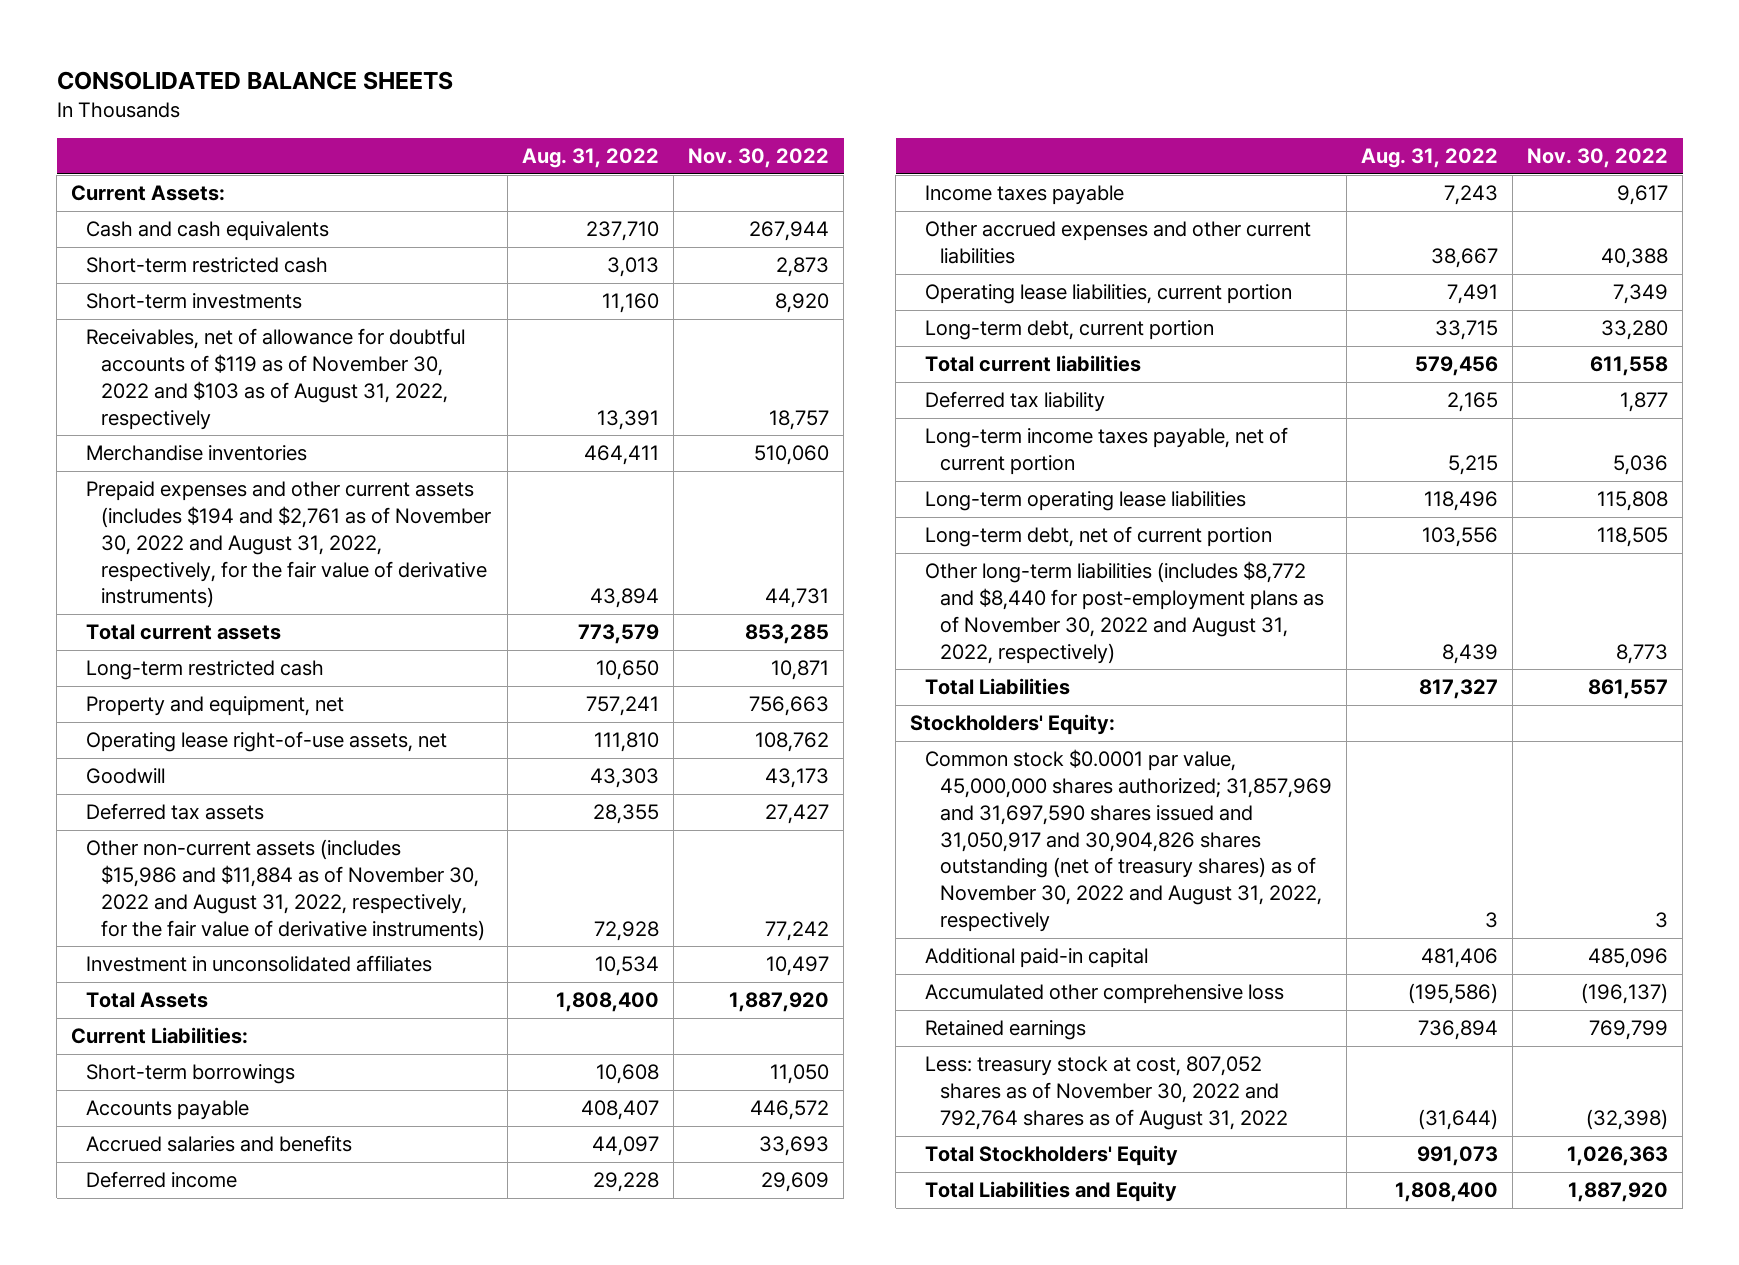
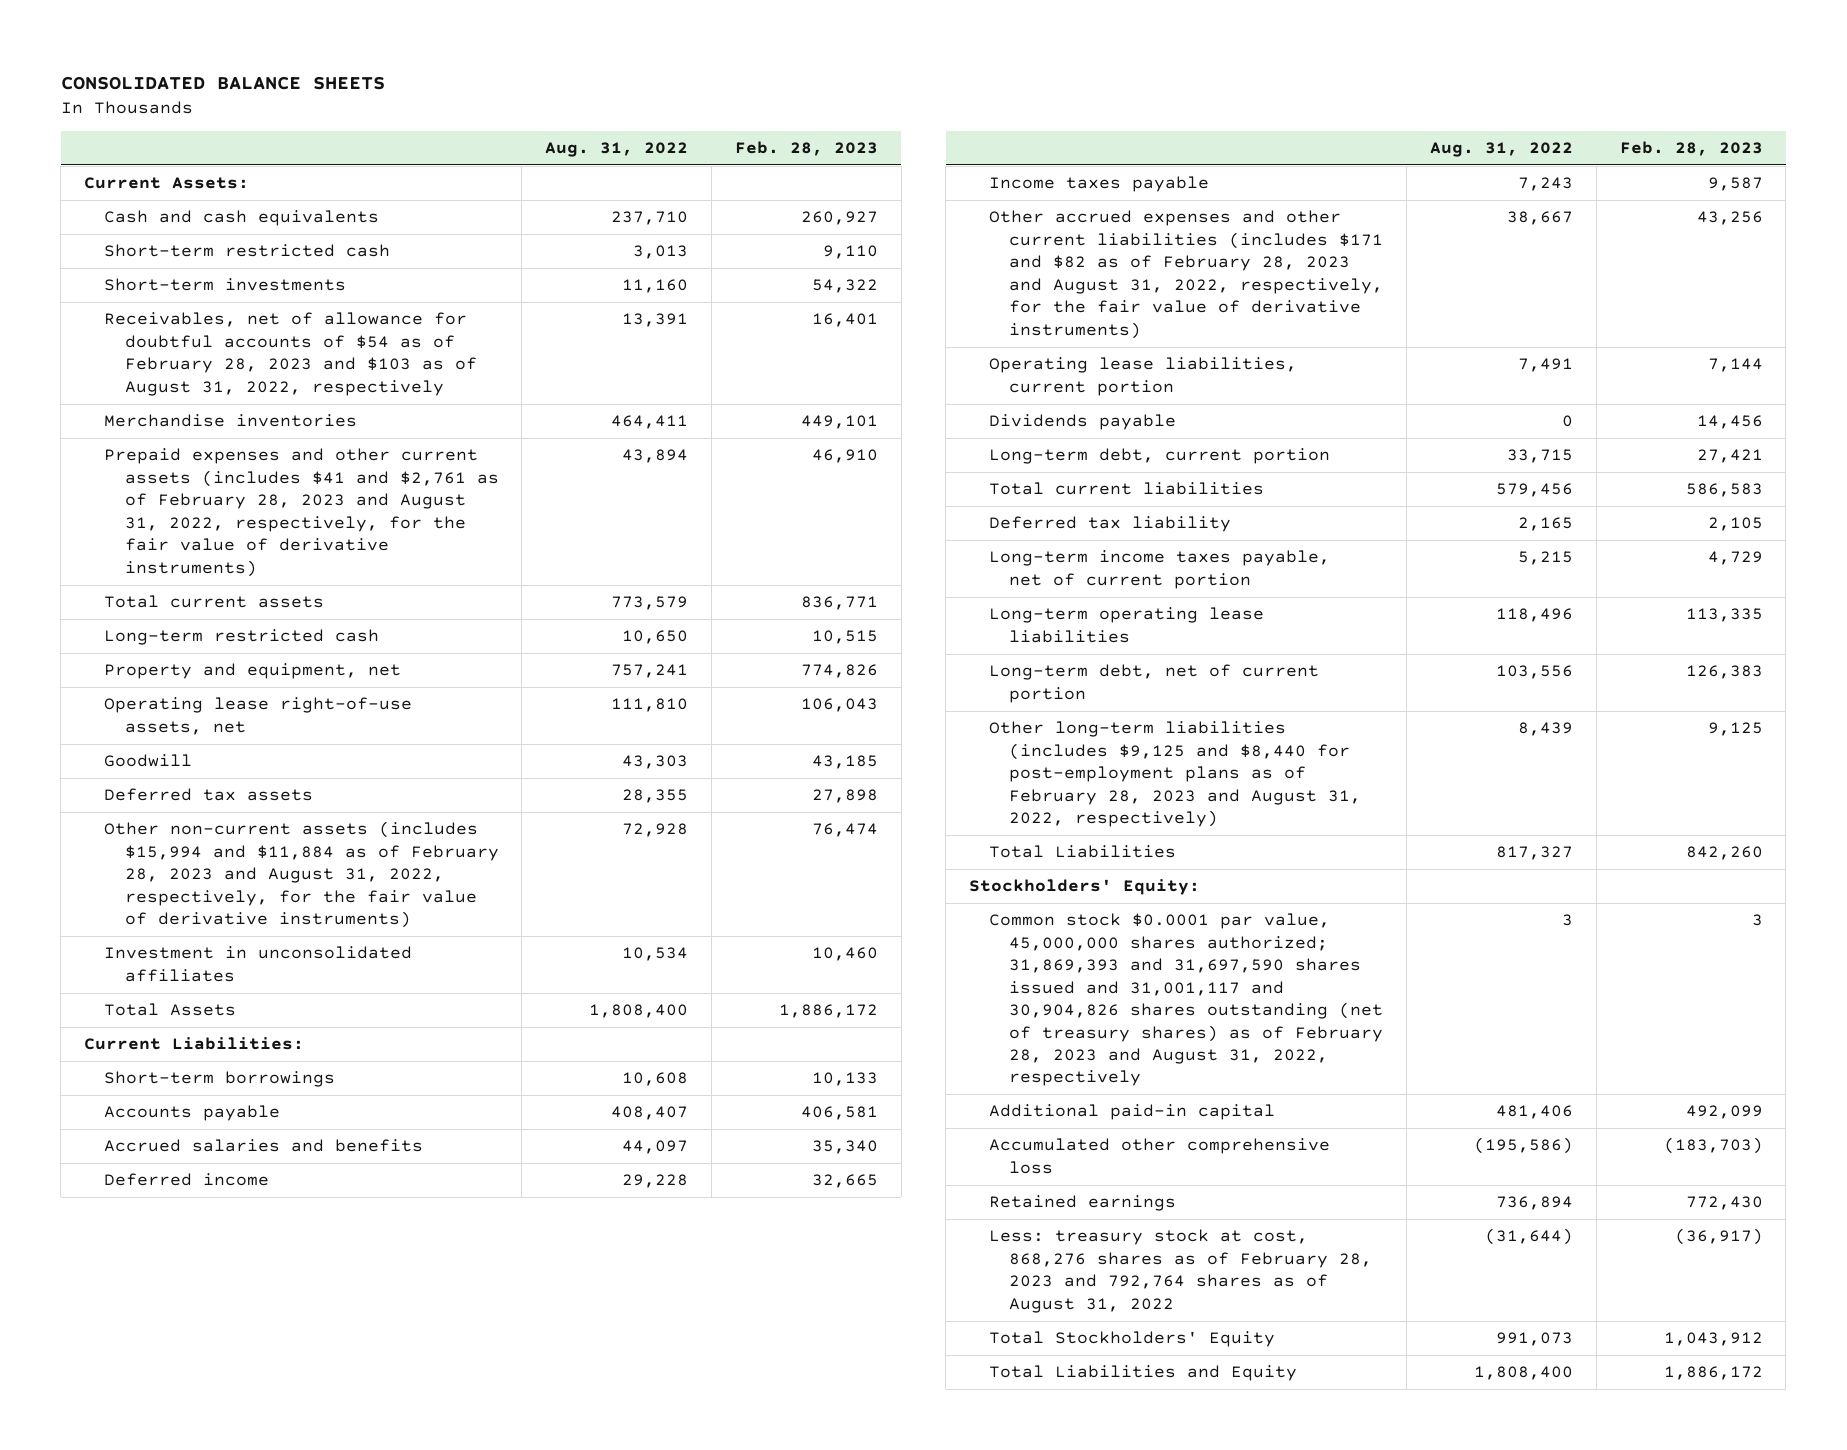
- | Aug. 31, 2022 | Nov. 30, 2022
+ | Aug. 31, 2022 | Feb. 28, 2023
- Receivables, net of allowance for doubtful accounts of $119 as of November 30, 2022 and $103 as of August 31, 2022, respectively | 13,391 | 18,757
+ Receivables, net of allowance for doubtful accounts of $54 as of February 28, 2023 and $103 as of August 31, 2022, respectively | 13,391 | 16,401
- Prepaid expenses and other current assets (includes $194 and $2,761 as of November 30, 2022 and August 31, 2022, respectively, for the fair value of derivative instruments) | 43,894 | 44,731
+ Prepaid expenses and other current assets (includes $41 and $2,761 as of February 28, 2023 and August 31, 2022, respectively, for the fair value of derivative instruments) | 43,894 | 46,910
- Other non-current assets (includes $15,986 and $11,884 as of November 30, 2022 and August 31, 2022, respectively, for the fair value of derivative instruments) | 72,928 | 77,242
+ Other non-current assets (includes $15,994 and $11,884 as of February 28, 2023 and August 31, 2022, respectively, for the fair value of derivative instruments) | 72,928 | 76,474
- Other accrued expenses and other current liabilities | 38,667 | 40,388
+ Other accrued expenses and other current liabilities (includes $171 and $82 as of February 28, 2023 and August 31, 2022, respectively, for the fair value of derivative instruments) | 38,667 | 43,256
+ Dividends payable | 0 | 14,456
- Other long-term liabilities (includes $8,772 and $8,440 for post-employment plans as of November 30, 2022 and August 31, 2022, respectively) | 8,439 | 8,773
+ Other long-term liabilities (includes $9,125 and $8,440 for post-employment plans as of February 28, 2023 and August 31, 2022, respectively) | 8,439 | 9,125
- Common stock $0.0001 par value, 45,000,000 shares authorized; 31,857,969 and 31,697,590 shares issued and 31,050,917 and 30,904,826 shares outstanding (net of treasury shares) as of November 30, 2022 and August 31, 2022, respectively | 3 | 3
+ Common stock $0.0001 par value, 45,000,000 shares authorized; 31,869,393 and 31,697,590 shares issued and 31,001,117 and 30,904,826 shares outstanding (net of treasury shares) as of February 28, 2023 and August 31, 2022, respectively | 3 | 3
- Less: treasury stock at cost, 807,052 shares as of November 30, 2022 and 792,764 shares as of August 31, 2022 | (31,644) | (32,398)
+ Less: treasury stock at cost, 868,276 shares as of February 28, 2023 and 792,764 shares as of August 31, 2022 | (31,644) | (36,917)

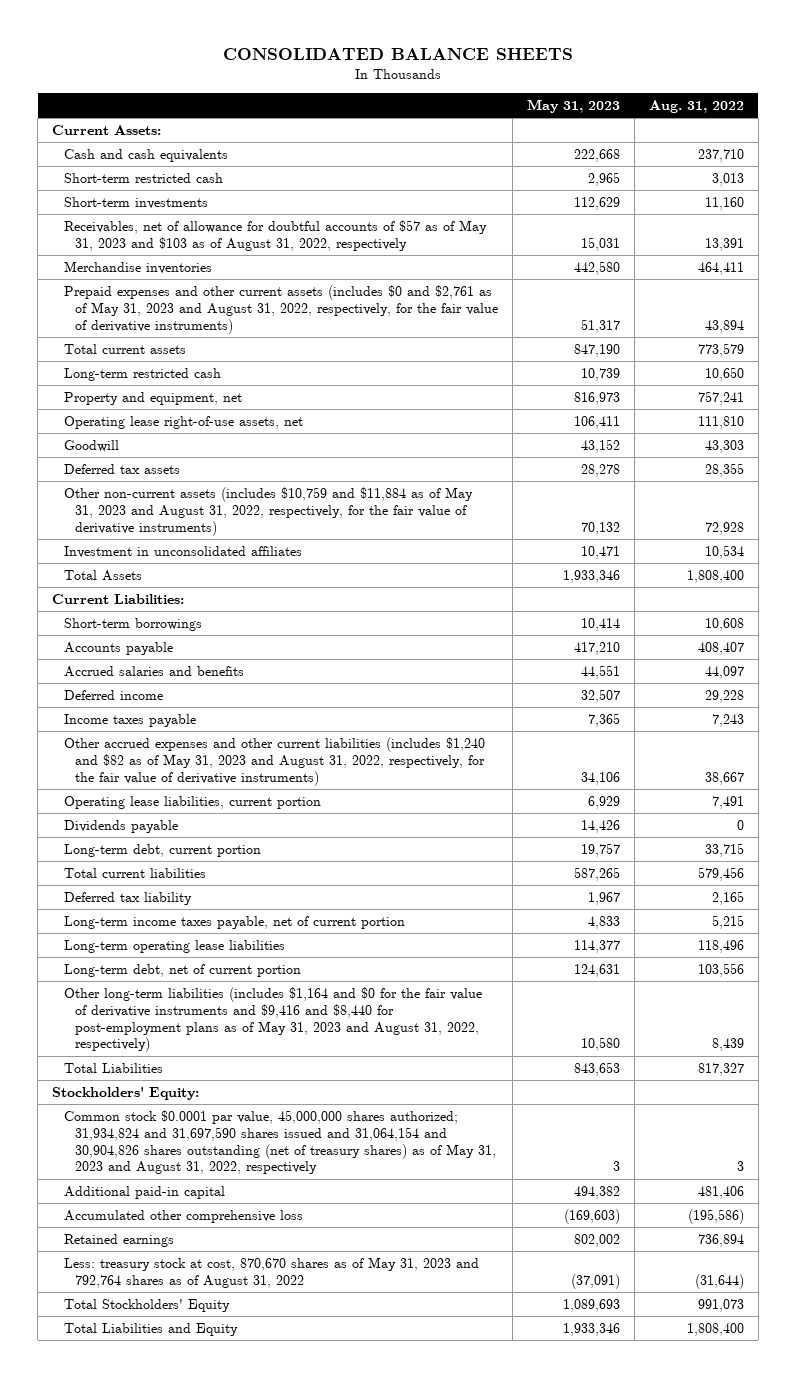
- | Aug. 31, 2022 | Feb. 28, 2023
+ | May 31, 2023 | Aug. 31, 2022
- Receivables, net of allowance for doubtful accounts of $54 as of February 28, 2023 and $103 as of August 31, 2022, respectively | 13,391 | 16,401
+ Receivables, net of allowance for doubtful accounts of $57 as of May 31, 2023 and $103 as of August 31, 2022, respectively | 15,031 | 13,391
- Prepaid expenses and other current assets (includes $41 and $2,761 as of February 28, 2023 and August 31, 2022, respectively, for the fair value of derivative instruments) | 43,894 | 46,910
+ Prepaid expenses and other current assets (includes $0 and $2,761 as of May 31, 2023 and August 31, 2022, respectively, for the fair value of derivative instruments) | 51,317 | 43,894
- Other non-current assets (includes $15,994 and $11,884 as of February 28, 2023 and August 31, 2022, respectively, for the fair value of derivative instruments) | 72,928 | 76,474
+ Other non-current assets (includes $10,759 and $11,884 as of May 31, 2023 and August 31, 2022, respectively, for the fair value of derivative instruments) | 70,132 | 72,928
- Other accrued expenses and other current liabilities (includes $171 and $82 as of February 28, 2023 and August 31, 2022, respectively, for the fair value of derivative instruments) | 38,667 | 43,256
+ Other accrued expenses and other current liabilities (includes $1,240 and $82 as of May 31, 2023 and August 31, 2022, respectively, for the fair value of derivative instruments) | 34,106 | 38,667
- Other long-term liabilities (includes $9,125 and $8,440 for post-employment plans as of February 28, 2023 and August 31, 2022, respectively) | 8,439 | 9,125
+ Other long-term liabilities (includes $1,164 and $0 for the fair value of derivative instruments and $9,416 and $8,440 for post-employment plans as of May 31, 2023 and August 31, 2022, respectively) | 10,580 | 8,439
- Common stock $0.0001 par value, 45,000,000 shares authorized; 31,869,393 and 31,697,590 shares issued and 31,001,117 and 30,904,826 shares outstanding (net of treasury shares) as of February 28, 2023 and August 31, 2022, respectively | 3 | 3
+ Common stock $0.0001 par value, 45,000,000 shares authorized; 31,934,824 and 31,697,590 shares issued and 31,064,154 and 30,904,826 shares outstanding (net of treasury shares) as of May 31, 2023 and August 31, 2022, respectively | 3 | 3
- Less: treasury stock at cost, 868,276 shares as of February 28, 2023 and 792,764 shares as of August 31, 2022 | (31,644) | (36,917)
+ Less: treasury stock at cost, 870,670 shares as of May 31, 2023 and 792,764 shares as of August 31, 2022 | (37,091) | (31,644)

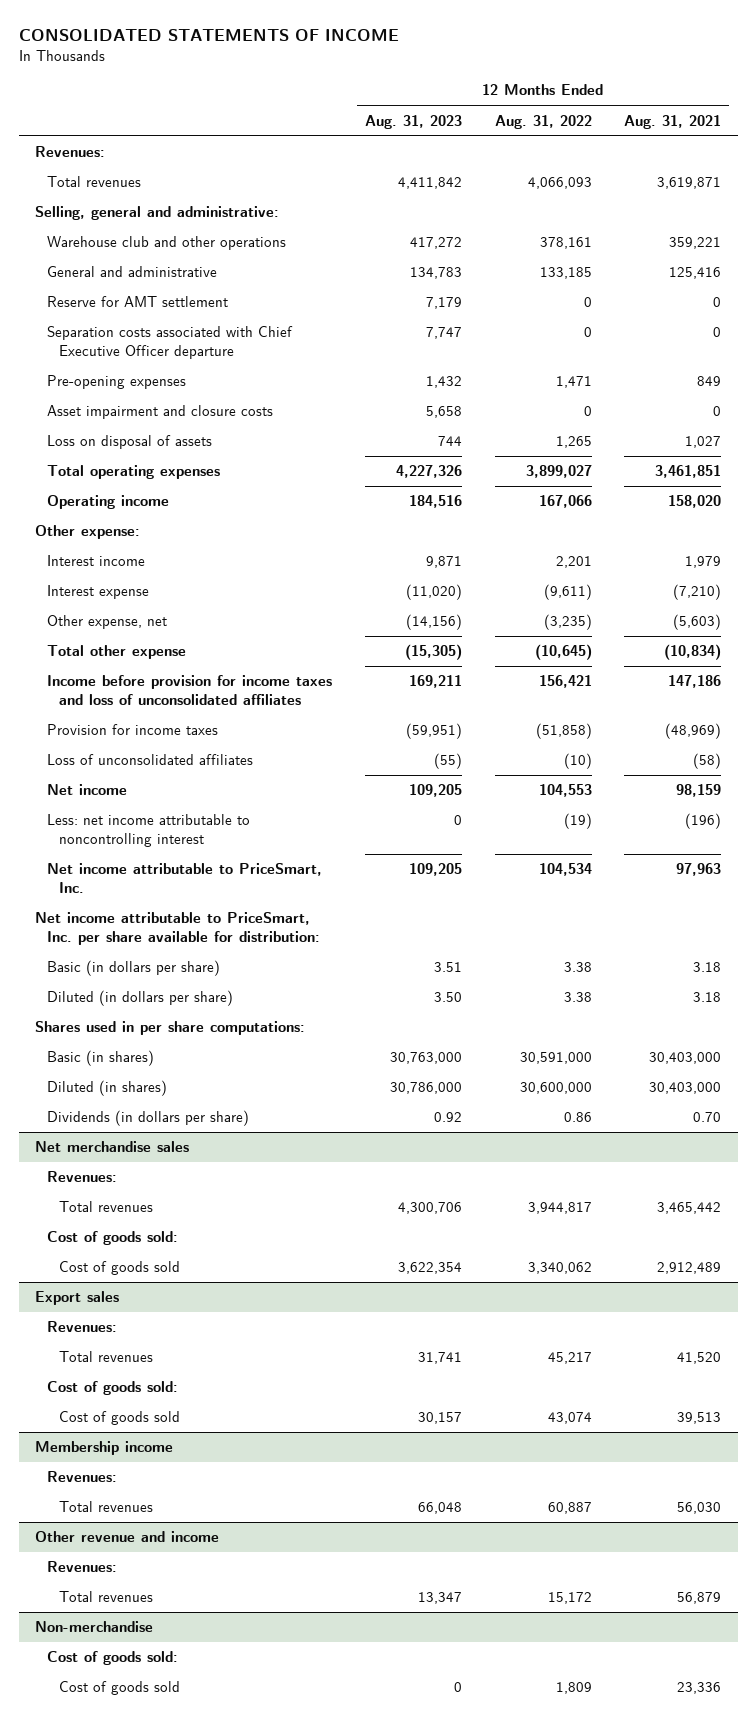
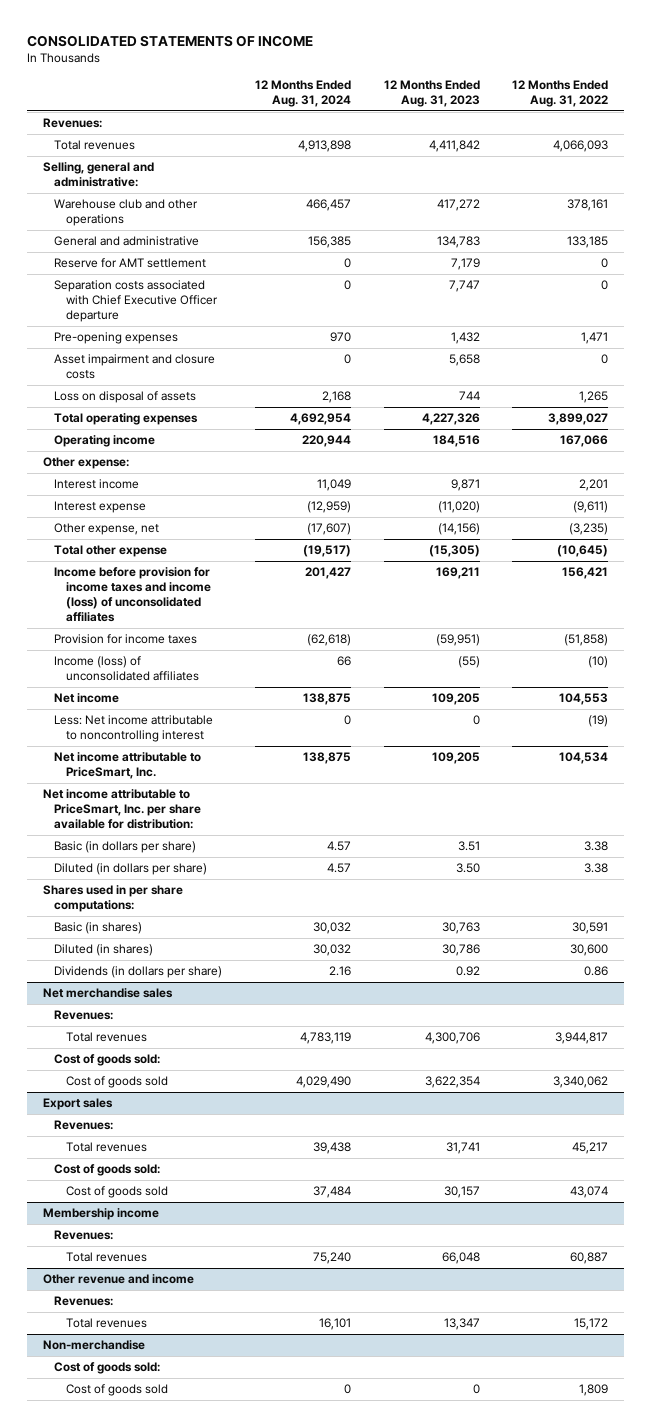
- | 12 Months Ended Aug. 31, 2023 | 12 Months Ended Aug. 31, 2022 | 12 Months Ended Aug. 31, 2021
+ | 12 Months Ended Aug. 31, 2024 | 12 Months Ended Aug. 31, 2023 | 12 Months Ended Aug. 31, 2022
- Income before provision for income taxes and loss of unconsolidated affiliates | 169,211 | 156,421 | 147,186
+ Income before provision for income taxes and income (loss) of unconsolidated affiliates | 201,427 | 169,211 | 156,421
- Loss of unconsolidated affiliates | (55) | (10) | (58)
+ Income (loss) of unconsolidated affiliates | 66 | (55) | (10)
- Less: net income attributable to noncontrolling interest | 0 | (19) | (196)
+ Less: Net income attributable to noncontrolling interest | 0 | 0 | (19)
- Basic (in shares) | 30,763,000 | 30,591,000 | 30,403,000
- Diluted (in shares) | 30,786,000 | 30,600,000 | 30,403,000
+ Basic (in shares) | 30,032 | 30,763 | 30,591
+ Diluted (in shares) | 30,032 | 30,786 | 30,600

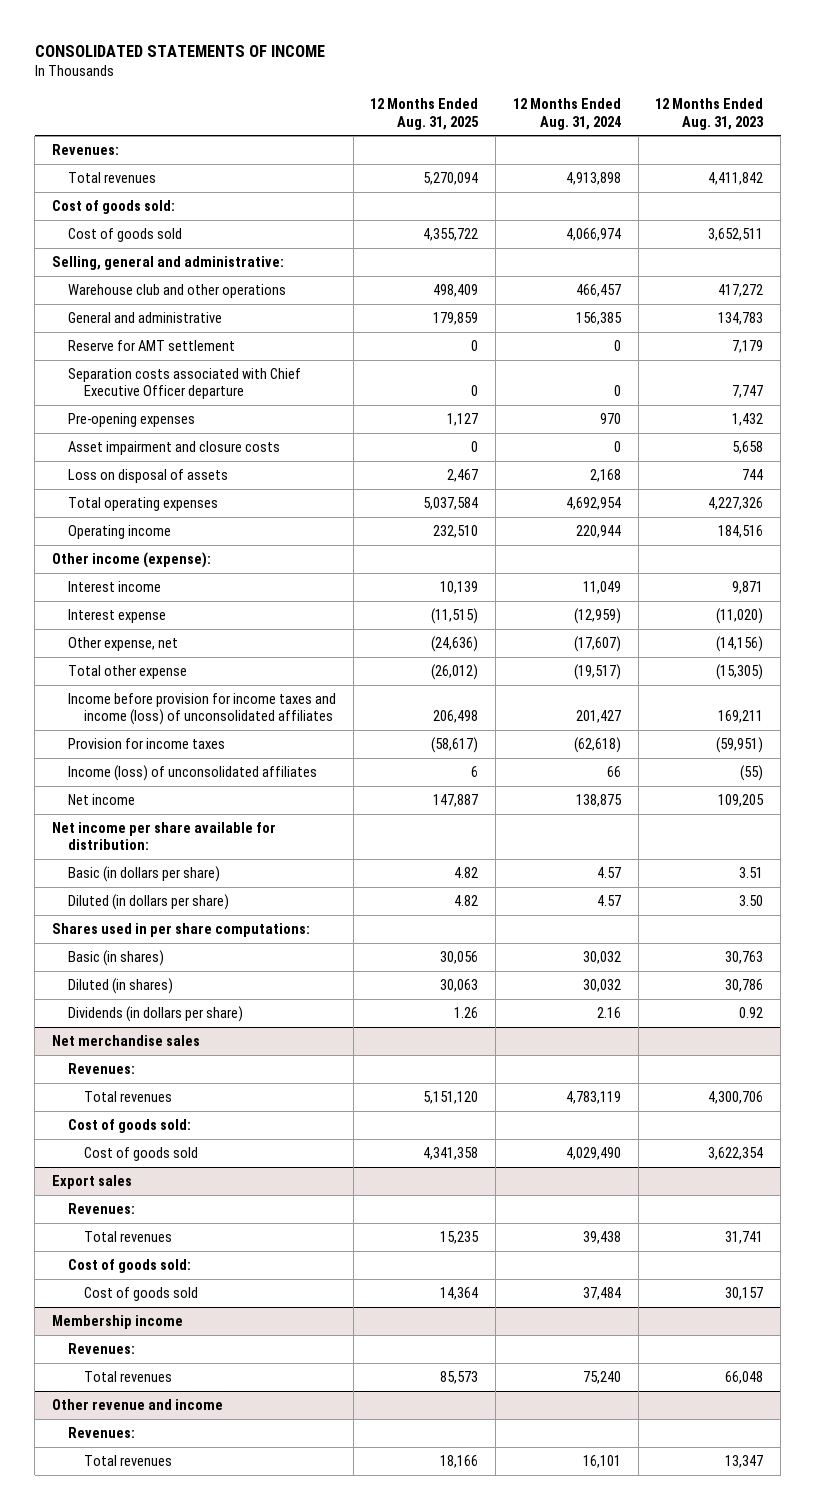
- | 12 Months Ended Aug. 31, 2024 | 12 Months Ended Aug. 31, 2023 | 12 Months Ended Aug. 31, 2022
+ | 12 Months Ended Aug. 31, 2025 | 12 Months Ended Aug. 31, 2024 | 12 Months Ended Aug. 31, 2023
+ Cost of goods sold:
+ Cost of goods sold | 4,355,722 | 4,066,974 | 3,652,511
- Other expense:
+ Other income (expense):
- Less: Net income attributable to noncontrolling interest | 0 | 0 | (19)
- Net income attributable to PriceSmart, Inc. | 138,875 | 109,205 | 104,534
- Net income attributable to PriceSmart, Inc. per share available for distribution:
+ Net income per share available for distribution:
- Non-merchandise
- Cost of goods sold:
- Cost of goods sold | 0 | 0 | 1,809

